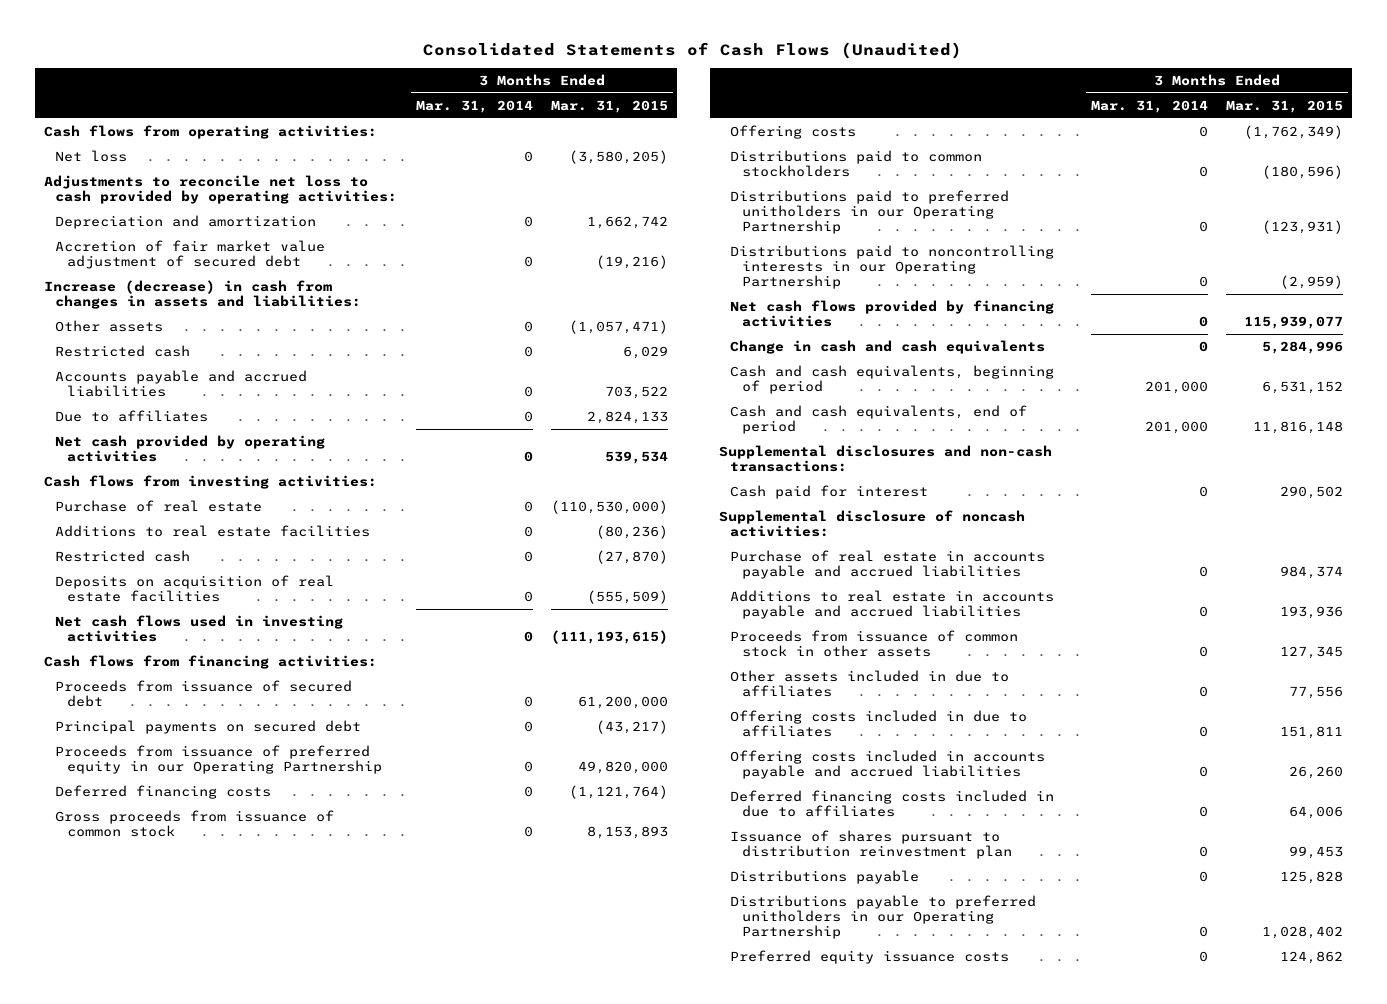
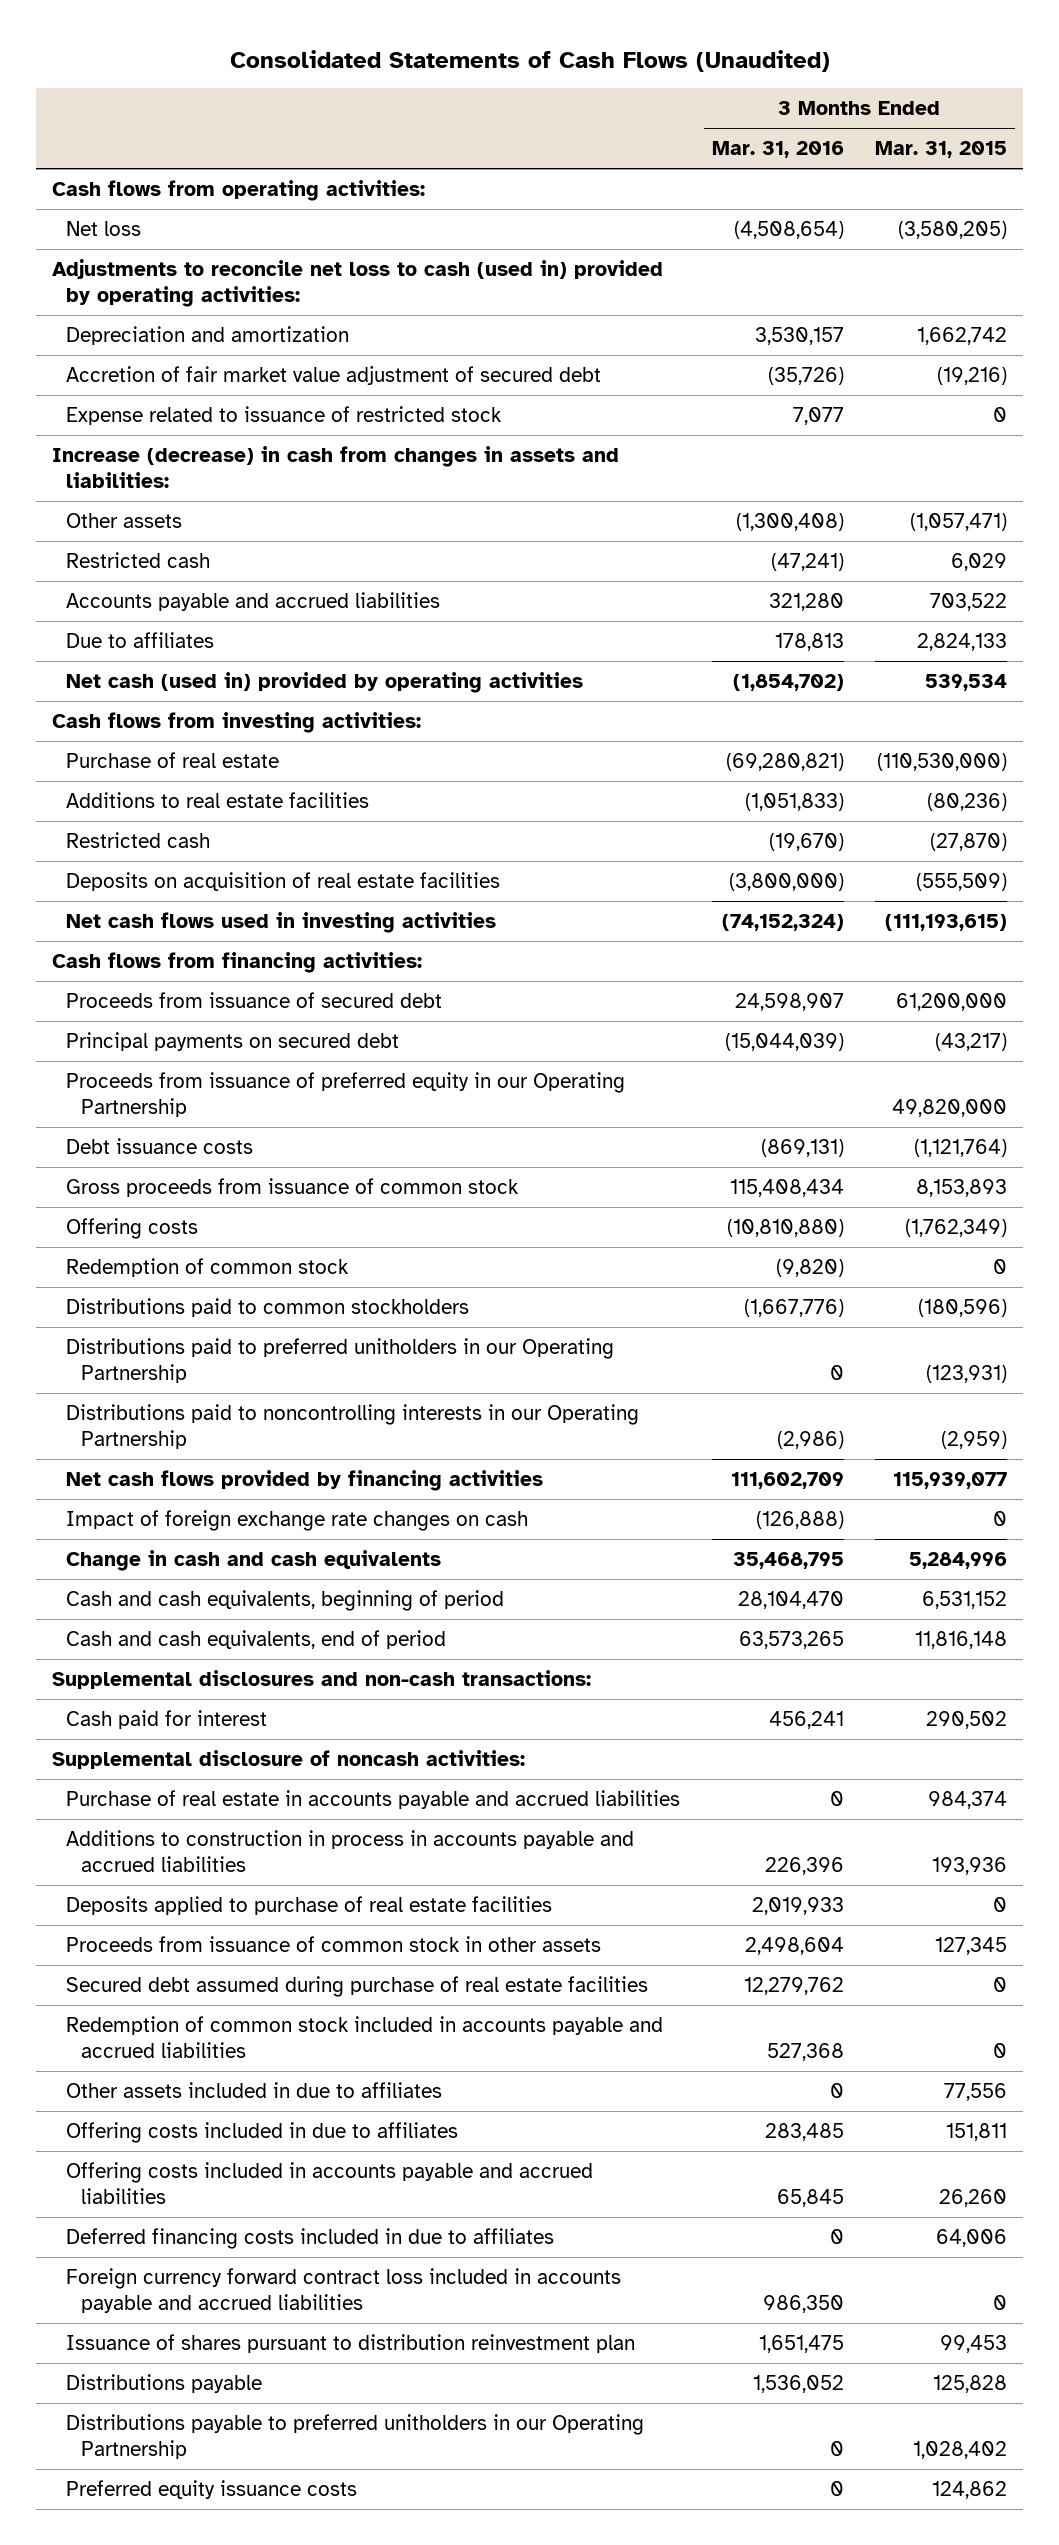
- | 3 Months Ended Mar. 31, 2014 | 3 Months Ended Mar. 31, 2015
+ | 3 Months Ended Mar. 31, 2016 | 3 Months Ended Mar. 31, 2015
- Adjustments to reconcile net loss to cash provided by operating activities:
+ Adjustments to reconcile net loss to cash (used in) provided by operating activities:
+ Expense related to issuance of restricted stock | 7,077 | 0
- Net cash provided by operating activities | 0 | 539,534
+ Net cash (used in) provided by operating activities | (1,854,702) | 539,534
- Deferred financing costs | 0 | (1,121,764)
+ Debt issuance costs | (869,131) | (1,121,764)
+ Redemption of common stock | (9,820) | 0
+ Impact of foreign exchange rate changes on cash | (126,888) | 0
- Additions to real estate in accounts payable and accrued liabilities | 0 | 193,936
+ Additions to construction in process in accounts payable and accrued liabilities | 226,396 | 193,936
+ Deposits applied to purchase of real estate facilities | 2,019,933 | 0
+ Secured debt assumed during purchase of real estate facilities | 12,279,762 | 0
+ Redemption of common stock included in accounts payable and accrued liabilities | 527,368 | 0
+ Foreign currency forward contract loss included in accounts payable and accrued liabilities | 986,350 | 0

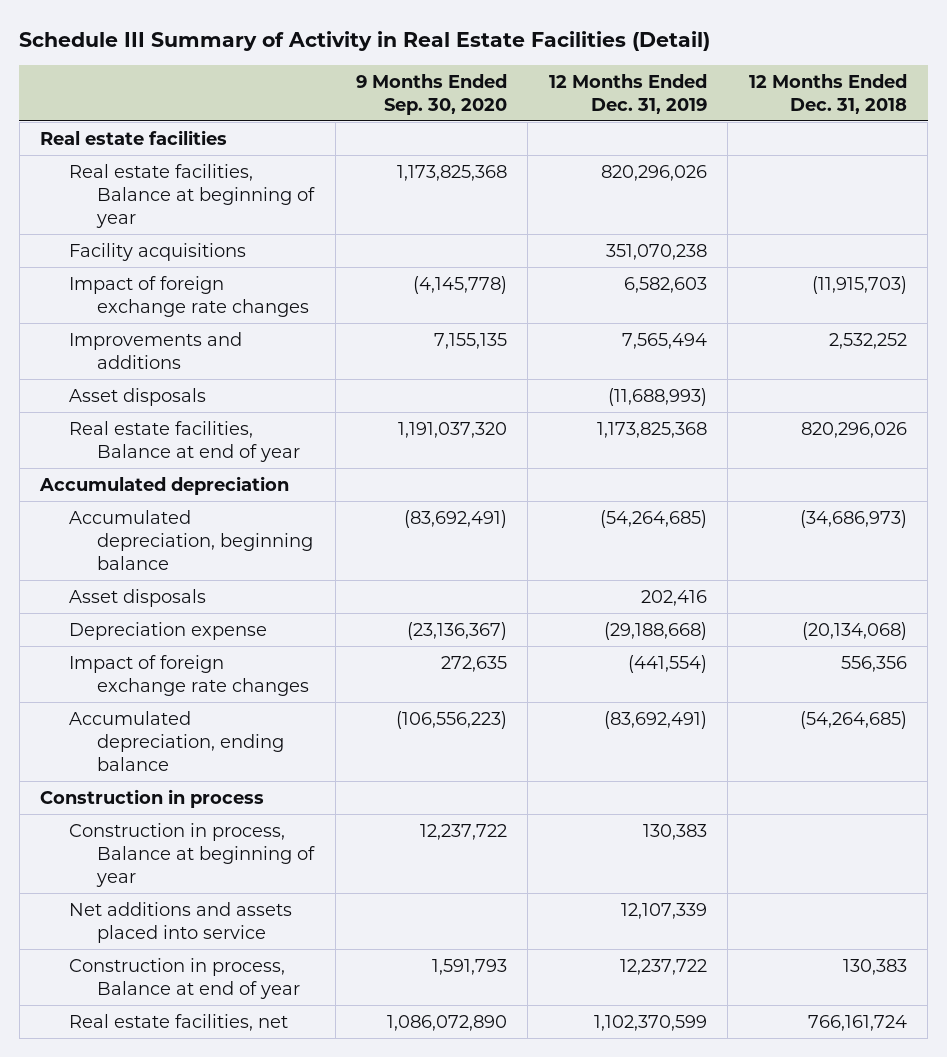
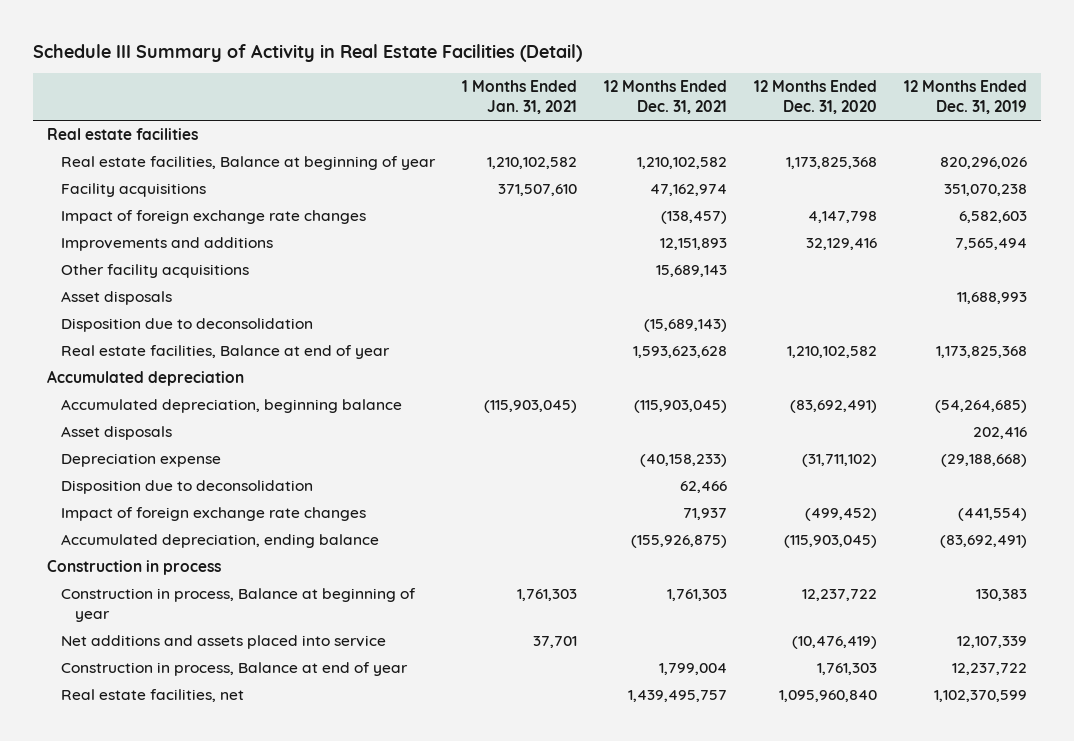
- | 9 Months Ended Sep. 30, 2020 | 12 Months Ended Dec. 31, 2019 | 12 Months Ended Dec. 31, 2018
+ | 1 Months Ended Jan. 31, 2021 | 12 Months Ended Dec. 31, 2021 | 12 Months Ended Dec. 31, 2020 | 12 Months Ended Dec. 31, 2019
- Asset disposals | | (11,688,993) |
+ Other facility acquisitions | | 15,689,143 | |
+ Asset disposals | | | | 11,688,993
+ Disposition due to deconsolidation | | (15,689,143) | |
+ Disposition due to deconsolidation | | 62,466 | |

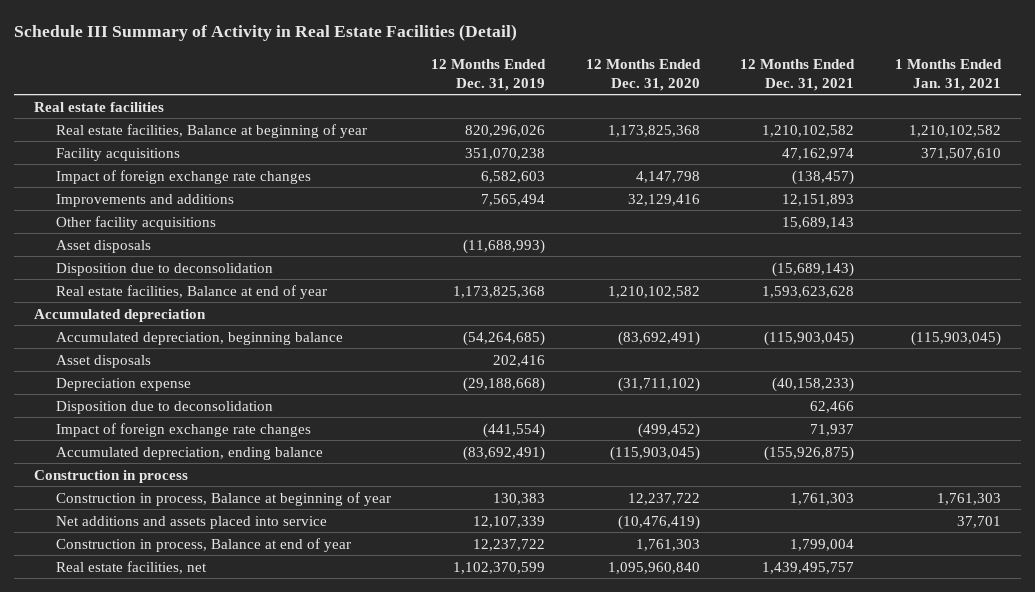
- | 1 Months Ended Jan. 31, 2021 | 12 Months Ended Dec. 31, 2021 | 12 Months Ended Dec. 31, 2020 | 12 Months Ended Dec. 31, 2019
+ | 12 Months Ended Dec. 31, 2019 | 12 Months Ended Dec. 31, 2020 | 12 Months Ended Dec. 31, 2021 | 1 Months Ended Jan. 31, 2021
- Asset disposals | | | | 11,688,993
+ Asset disposals | (11,688,993) | | |

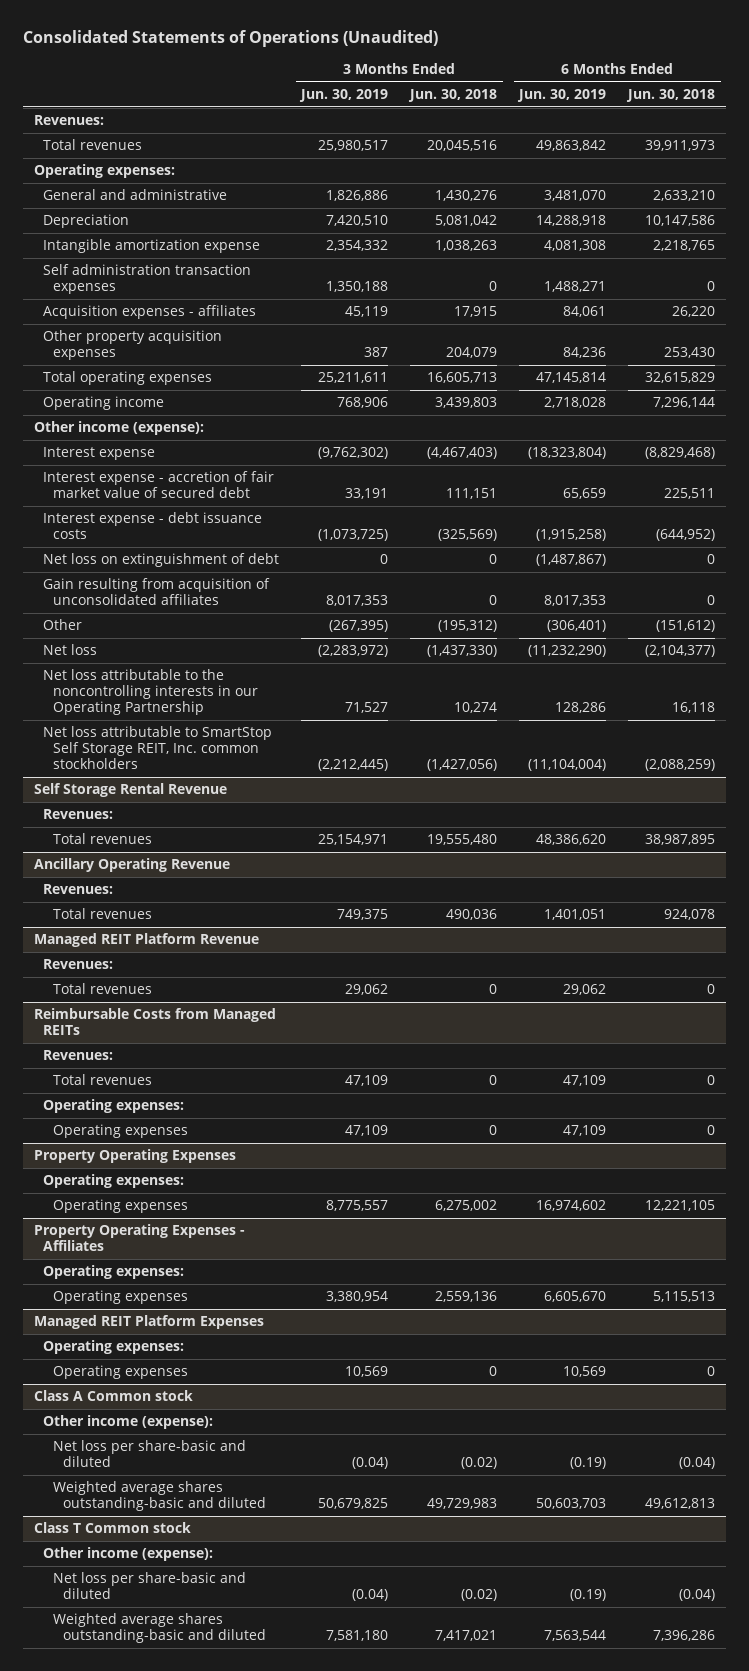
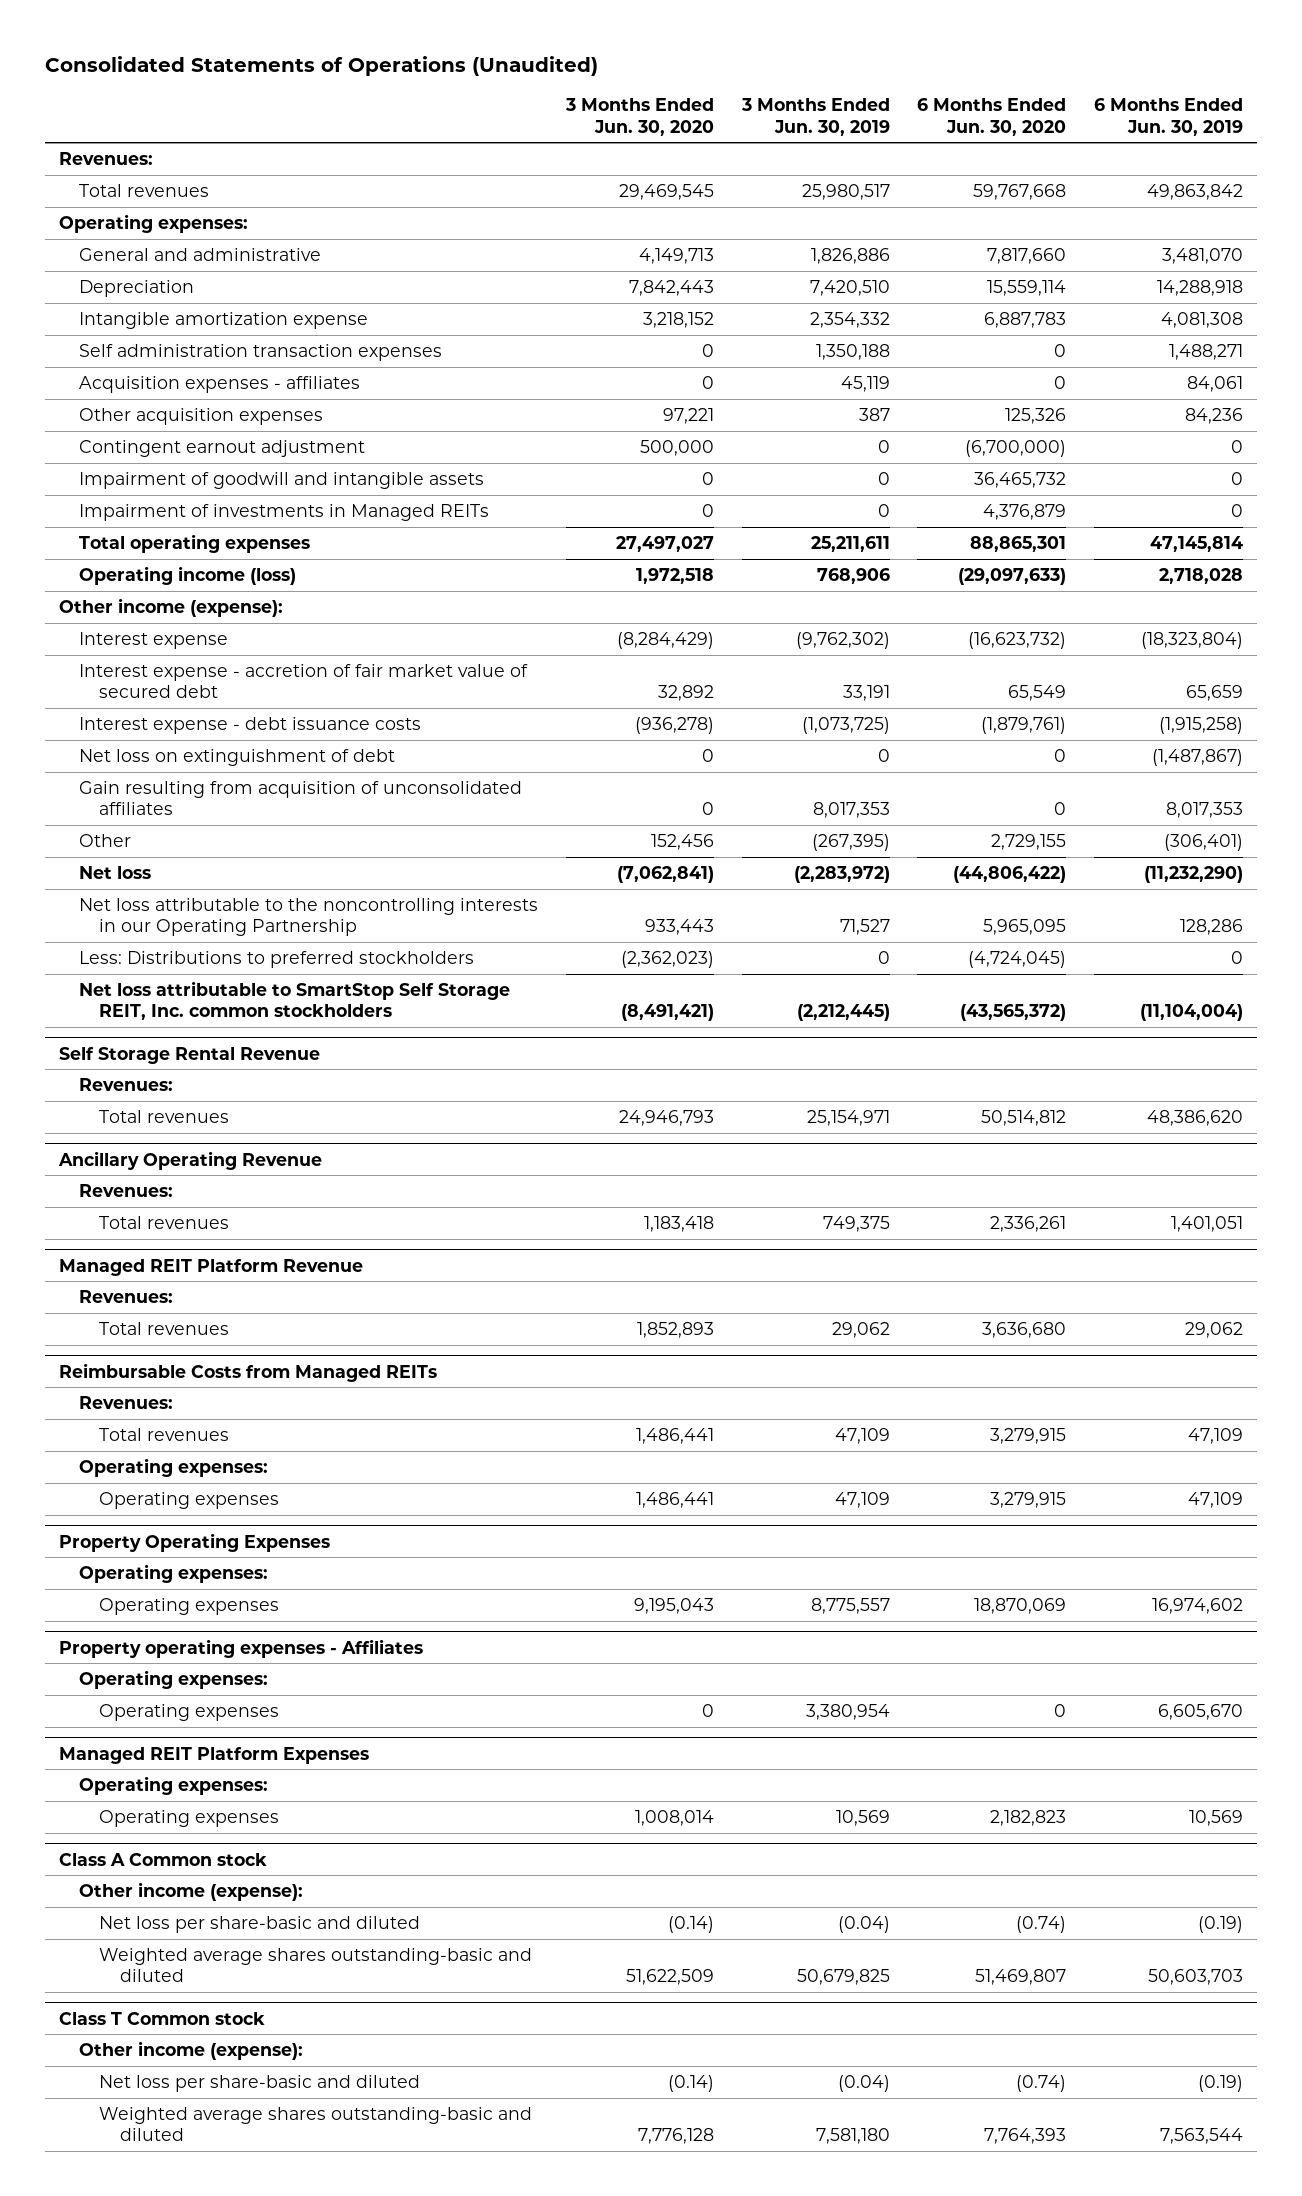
- | 3 Months Ended Jun. 30, 2019 | 3 Months Ended Jun. 30, 2018 | 6 Months Ended Jun. 30, 2019 | 6 Months Ended Jun. 30, 2018
+ | 3 Months Ended Jun. 30, 2020 | 3 Months Ended Jun. 30, 2019 | 6 Months Ended Jun. 30, 2020 | 6 Months Ended Jun. 30, 2019
- Other property acquisition expenses | 387 | 204,079 | 84,236 | 253,430
+ Other acquisition expenses | 97,221 | 387 | 125,326 | 84,236
+ Contingent earnout adjustment | 500,000 | 0 | (6,700,000) | 0
+ Impairment of goodwill and intangible assets | 0 | 0 | 36,465,732 | 0
+ Impairment of investments in Managed REITs | 0 | 0 | 4,376,879 | 0
- Operating income | 768,906 | 3,439,803 | 2,718,028 | 7,296,144
+ Operating income (loss) | 1,972,518 | 768,906 | (29,097,633) | 2,718,028
+ Less: Distributions to preferred stockholders | (2,362,023) | 0 | (4,724,045) | 0
- Property Operating Expenses - Affiliates
+ Property operating expenses - Affiliates

